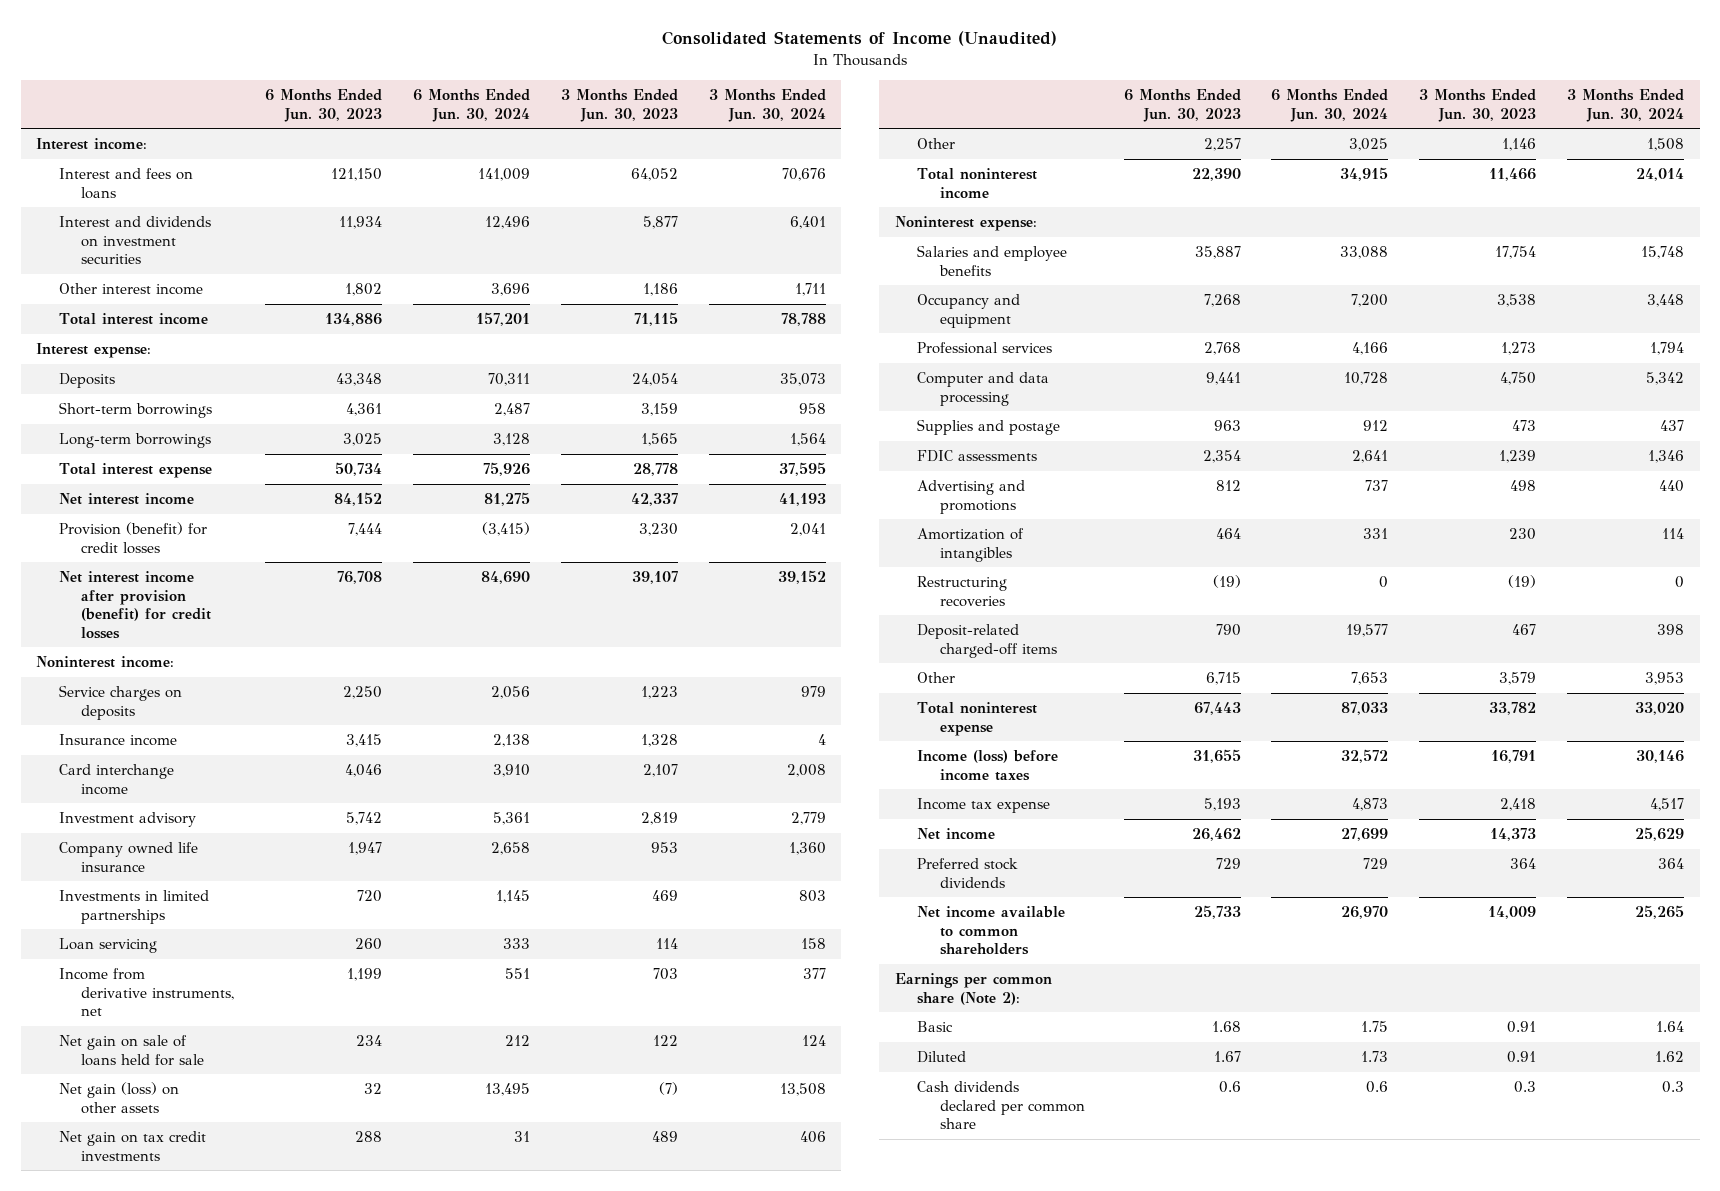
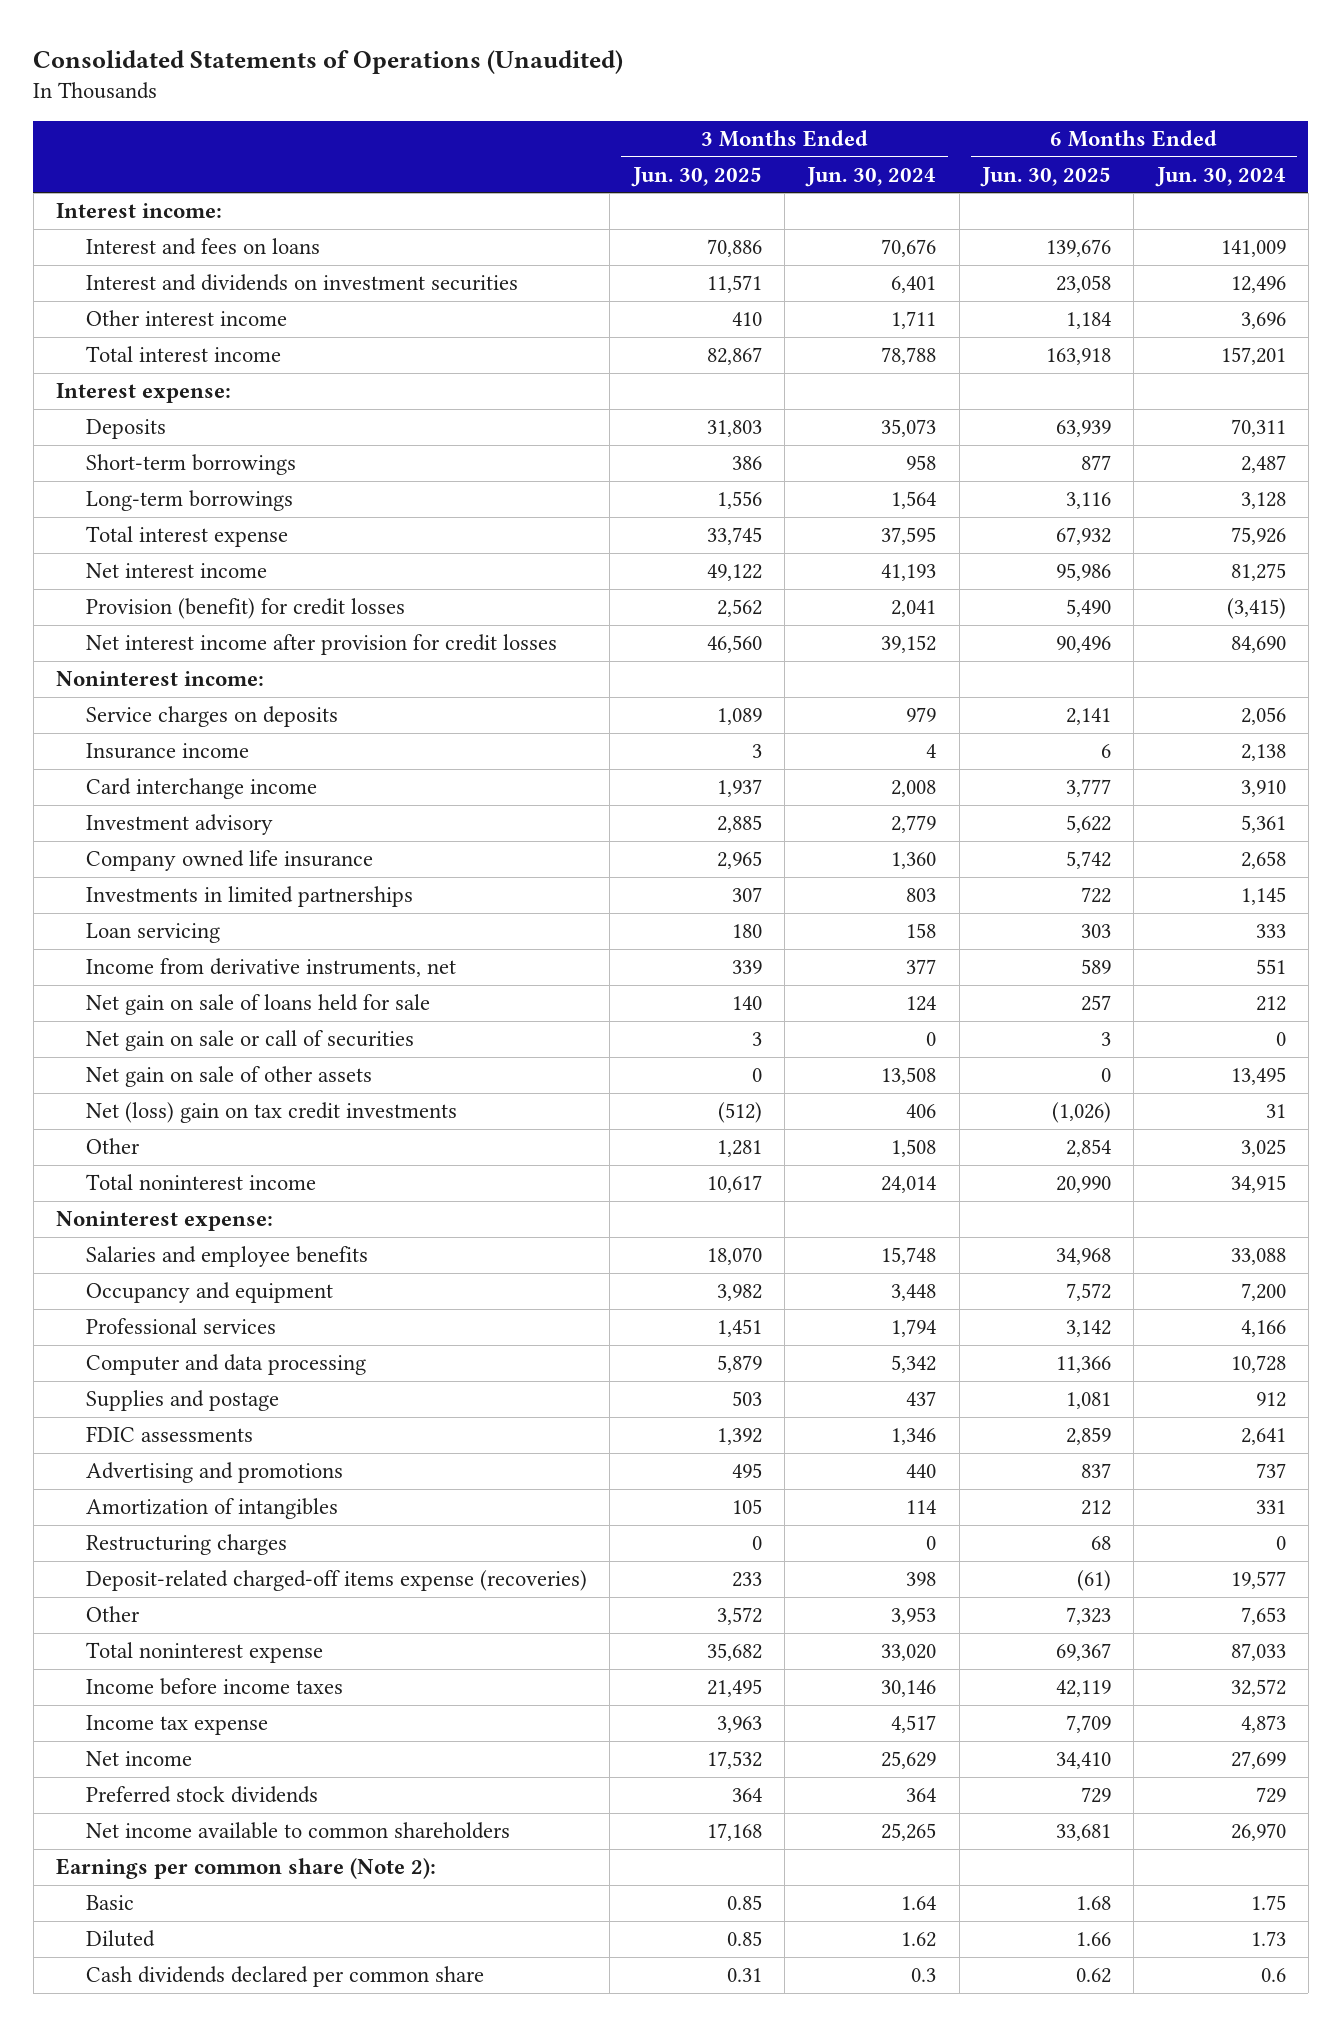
- Consolidated Statements of Income (Unaudited)
+ Consolidated Statements of Operations (Unaudited)
- | 6 Months Ended Jun. 30, 2023 | 6 Months Ended Jun. 30, 2024 | 3 Months Ended Jun. 30, 2023 | 3 Months Ended Jun. 30, 2024
+ | 3 Months Ended Jun. 30, 2025 | 3 Months Ended Jun. 30, 2024 | 6 Months Ended Jun. 30, 2025 | 6 Months Ended Jun. 30, 2024
- Net interest income after provision (benefit) for credit losses | 76,708 | 84,690 | 39,107 | 39,152
+ Net interest income after provision for credit losses | 46,560 | 39,152 | 90,496 | 84,690
- Net gain (loss) on other assets | 32 | 13,495 | (7) | 13,508
- Net gain on tax credit investments | 288 | 31 | 489 | 406
+ Net gain on sale or call of securities | 3 | 0 | 3 | 0
+ Net gain on sale of other assets | 0 | 13,508 | 0 | 13,495
+ Net (loss) gain on tax credit investments | (512) | 406 | (1,026) | 31
- Restructuring recoveries | (19) | 0 | (19) | 0
- Deposit-related charged-off items | 790 | 19,577 | 467 | 398
+ Restructuring charges | 0 | 0 | 68 | 0
+ Deposit-related charged-off items expense (recoveries) | 233 | 398 | (61) | 19,577
- Income (loss) before income taxes | 31,655 | 32,572 | 16,791 | 30,146
+ Income before income taxes | 21,495 | 30,146 | 42,119 | 32,572

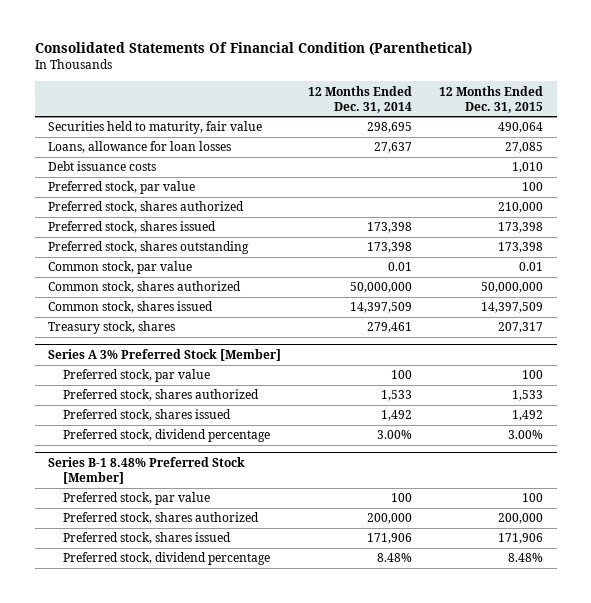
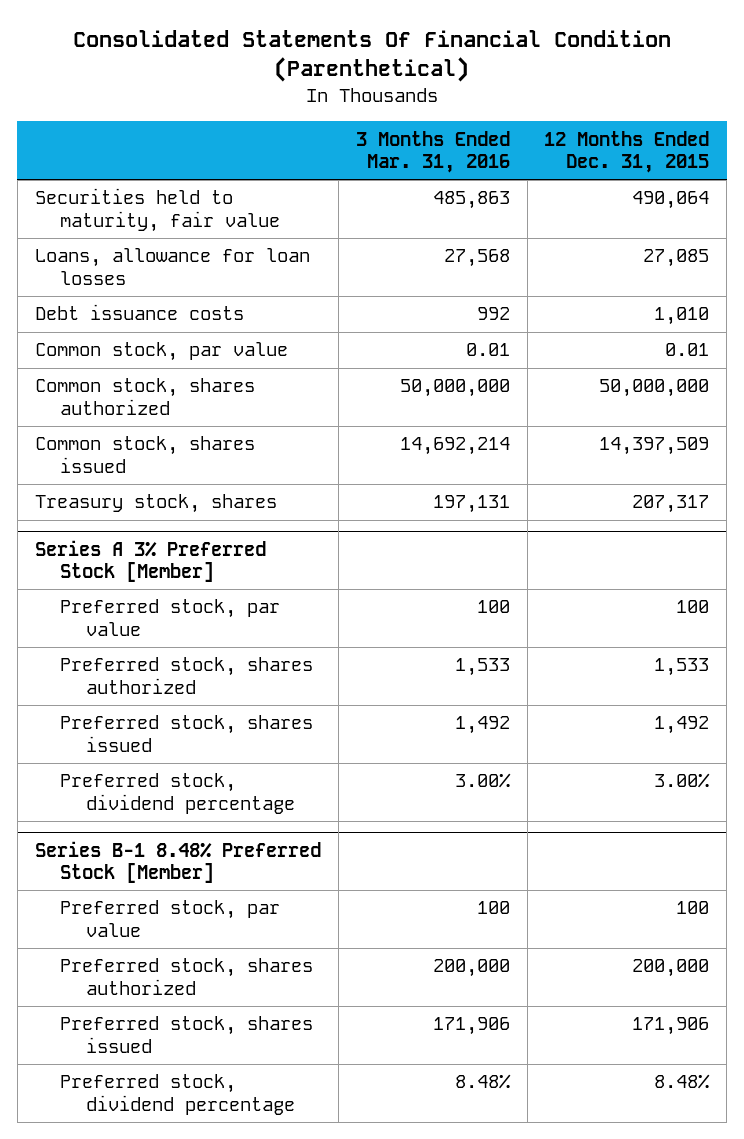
- | 12 Months Ended Dec. 31, 2014 | 12 Months Ended Dec. 31, 2015
+ | 3 Months Ended Mar. 31, 2016 | 12 Months Ended Dec. 31, 2015
- Preferred stock, par value | | 100
- Preferred stock, shares authorized | | 210,000
- Preferred stock, shares issued | 173,398 | 173,398
- Preferred stock, shares outstanding | 173,398 | 173,398

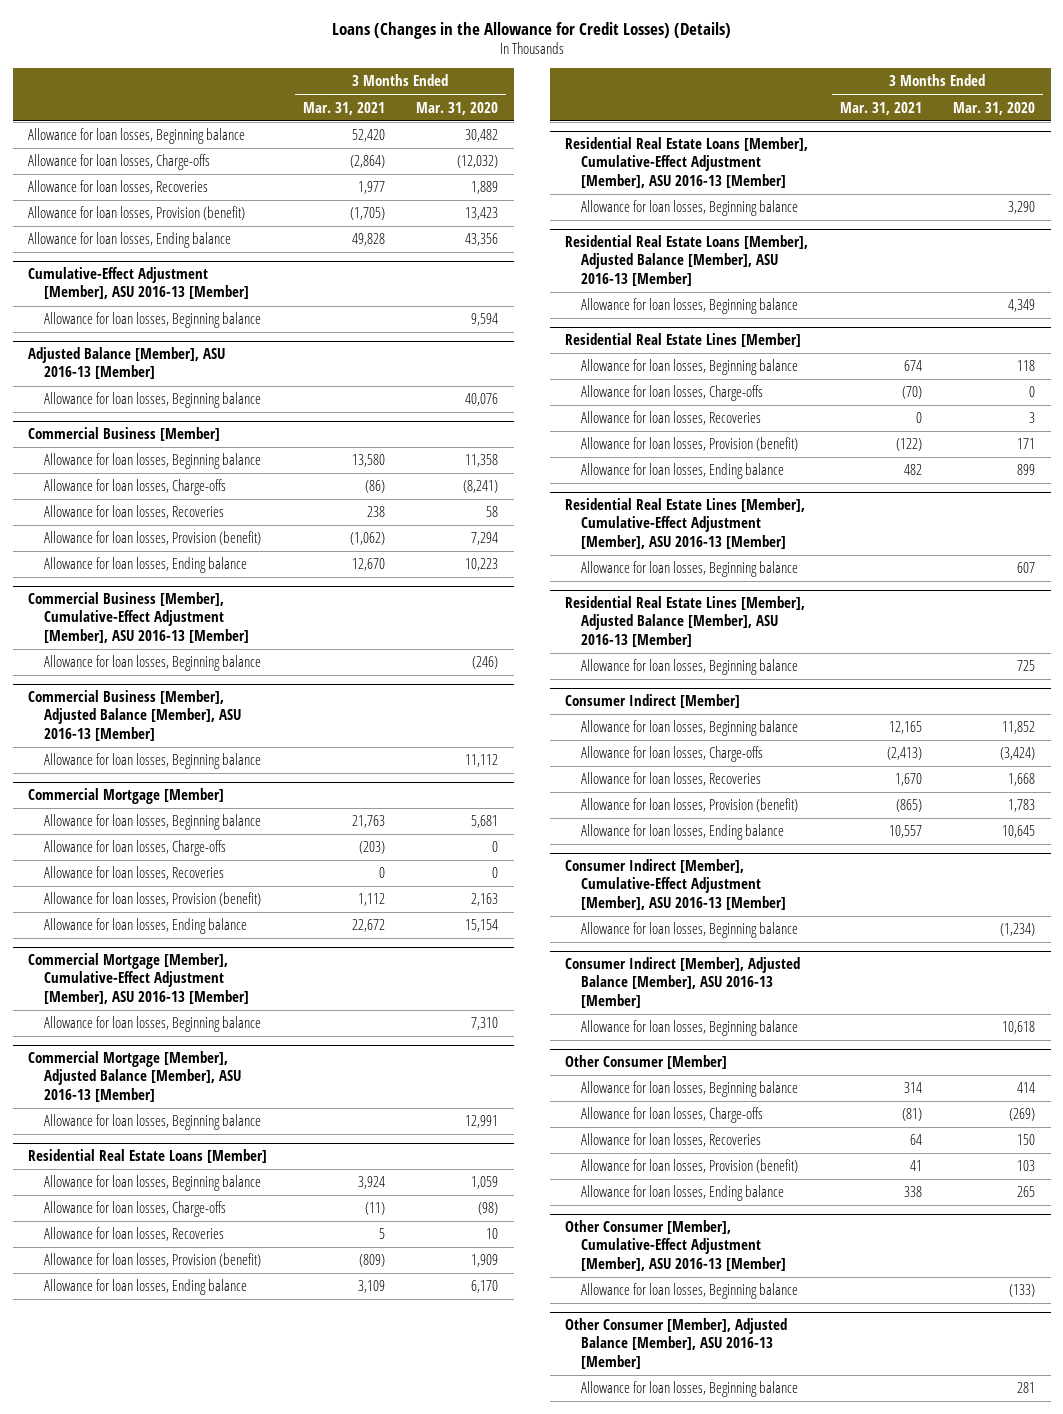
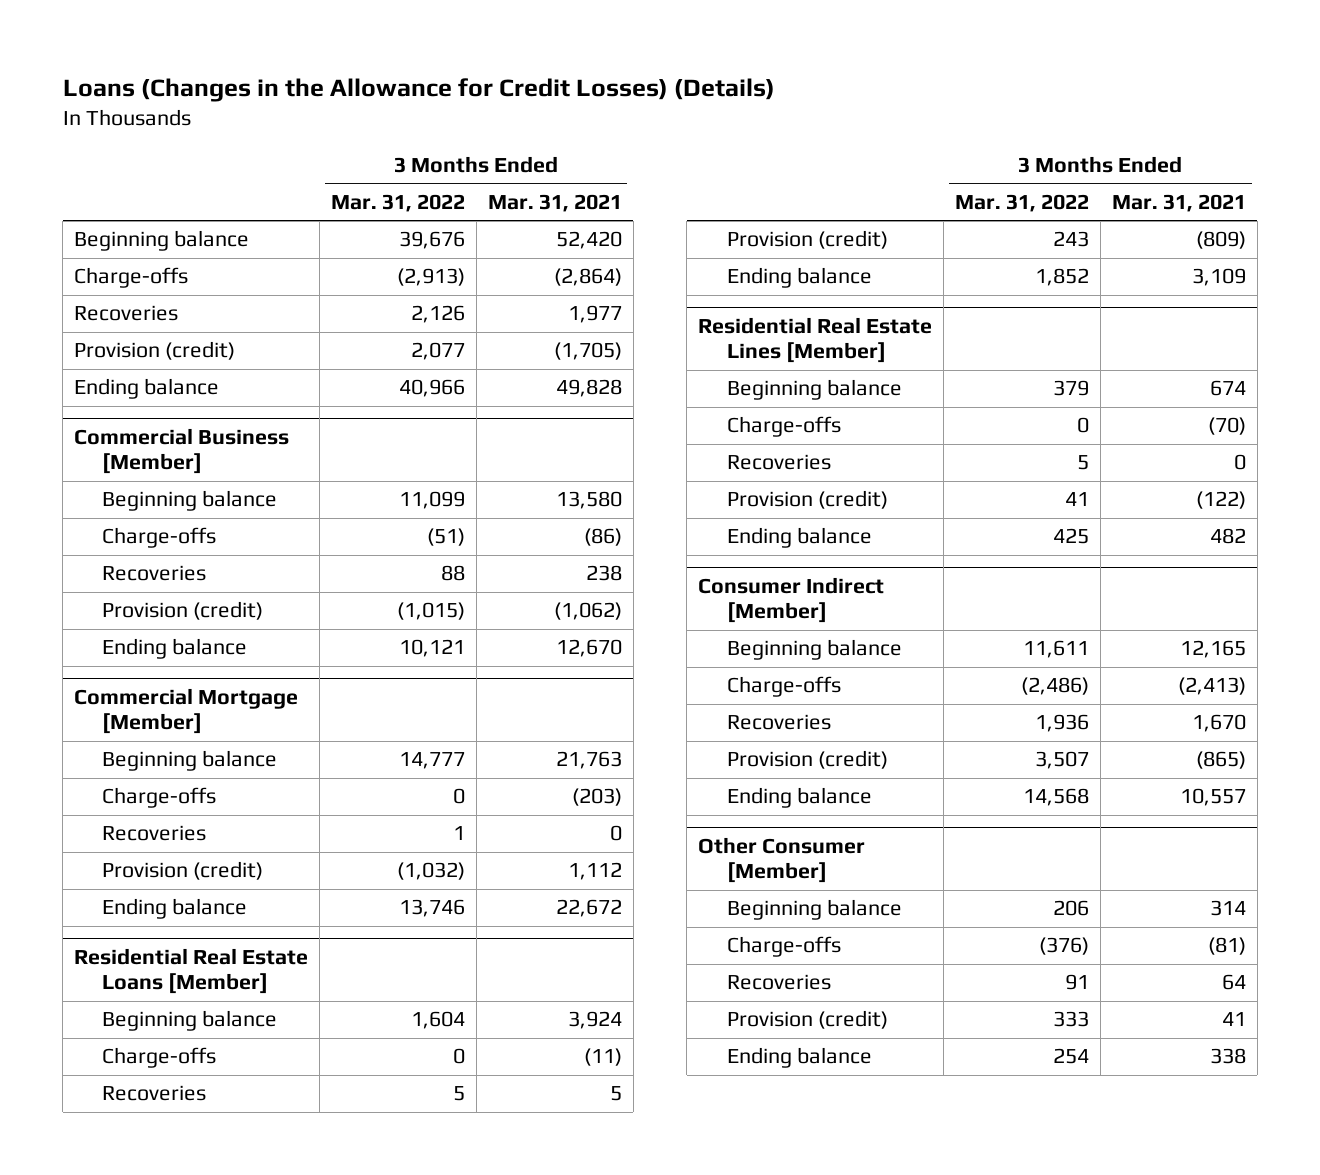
- | 3 Months Ended Mar. 31, 2021 | 3 Months Ended Mar. 31, 2020
+ | 3 Months Ended Mar. 31, 2022 | 3 Months Ended Mar. 31, 2021
- Allowance for loan losses, Beginning balance | 52,420 | 30,482
- Allowance for loan losses, Charge-offs | (2,864) | (12,032)
- Allowance for loan losses, Recoveries | 1,977 | 1,889
- Allowance for loan losses, Provision (benefit) | (1,705) | 13,423
- Allowance for loan losses, Ending balance | 49,828 | 43,356
- Cumulative-Effect Adjustment [Member], ASU 2016-13 [Member]
- Allowance for loan losses, Beginning balance | | 9,594
- Adjusted Balance [Member], ASU 2016-13 [Member]
- Allowance for loan losses, Beginning balance | | 40,076
+ Beginning balance | 39,676 | 52,420
+ Charge-offs | (2,913) | (2,864)
+ Recoveries | 2,126 | 1,977
+ Provision (credit) | 2,077 | (1,705)
+ Ending balance | 40,966 | 49,828
@ Commercial Business [Member]
- Allowance for loan losses, Beginning balance | 13,580 | 11,358
- Allowance for loan losses, Charge-offs | (86) | (8,241)
- Allowance for loan losses, Recoveries | 238 | 58
- Allowance for loan losses, Provision (benefit) | (1,062) | 7,294
- Allowance for loan losses, Ending balance | 12,670 | 10,223
- Commercial Business [Member], Cumulative-Effect Adjustment [Member], ASU 2016-13 [Member]
- Allowance for loan losses, Beginning balance | | (246)
- Commercial Business [Member], Adjusted Balance [Member], ASU 2016-13 [Member]
- Allowance for loan losses, Beginning balance | | 11,112
@ Commercial Business [Member]
+ Beginning balance | 11,099 | 13,580
+ Charge-offs | (51) | (86)
+ Recoveries | 88 | 238
+ Provision (credit) | (1,015) | (1,062)
+ Ending balance | 10,121 | 12,670
@ Commercial Mortgage [Member]
- Allowance for loan losses, Beginning balance | 21,763 | 5,681
- Allowance for loan losses, Charge-offs | (203) | 0
- Allowance for loan losses, Recoveries | 0 | 0
- Allowance for loan losses, Provision (benefit) | 1,112 | 2,163
- Allowance for loan losses, Ending balance | 22,672 | 15,154
- Commercial Mortgage [Member], Cumulative-Effect Adjustment [Member], ASU 2016-13 [Member]
- Allowance for loan losses, Beginning balance | | 7,310
- Commercial Mortgage [Member], Adjusted Balance [Member], ASU 2016-13 [Member]
- Allowance for loan losses, Beginning balance | | 12,991
@ Commercial Mortgage [Member]
+ Beginning balance | 14,777 | 21,763
+ Charge-offs | 0 | (203)
+ Recoveries | 1 | 0
+ Provision (credit) | (1,032) | 1,112
+ Ending balance | 13,746 | 22,672
@ Residential Real Estate Loans [Member]
- Allowance for loan losses, Beginning balance | 3,924 | 1,059
- Allowance for loan losses, Charge-offs | (11) | (98)
- Allowance for loan losses, Recoveries | 5 | 10
- Allowance for loan losses, Provision (benefit) | (809) | 1,909
- Allowance for loan losses, Ending balance | 3,109 | 6,170
- Residential Real Estate Loans [Member], Cumulative-Effect Adjustment [Member], ASU 2016-13 [Member]
- Allowance for loan losses, Beginning balance | | 3,290
- Residential Real Estate Loans [Member], Adjusted Balance [Member], ASU 2016-13 [Member]
- Allowance for loan losses, Beginning balance | | 4,349
@ Residential Real Estate Loans [Member]
+ Beginning balance | 1,604 | 3,924
+ Charge-offs | 0 | (11)
+ Recoveries | 5 | 5
+ Provision (credit) | 243 | (809)
+ Ending balance | 1,852 | 3,109
@ Residential Real Estate Lines [Member]
- Allowance for loan losses, Beginning balance | 674 | 118
- Allowance for loan losses, Charge-offs | (70) | 0
- Allowance for loan losses, Recoveries | 0 | 3
- Allowance for loan losses, Provision (benefit) | (122) | 171
- Allowance for loan losses, Ending balance | 482 | 899
- Residential Real Estate Lines [Member], Cumulative-Effect Adjustment [Member], ASU 2016-13 [Member]
- Allowance for loan losses, Beginning balance | | 607
- Residential Real Estate Lines [Member], Adjusted Balance [Member], ASU 2016-13 [Member]
- Allowance for loan losses, Beginning balance | | 725
@ Residential Real Estate Lines [Member]
+ Beginning balance | 379 | 674
+ Charge-offs | 0 | (70)
+ Recoveries | 5 | 0
+ Provision (credit) | 41 | (122)
+ Ending balance | 425 | 482
@ Consumer Indirect [Member]
- Allowance for loan losses, Beginning balance | 12,165 | 11,852
- Allowance for loan losses, Charge-offs | (2,413) | (3,424)
- Allowance for loan losses, Recoveries | 1,670 | 1,668
- Allowance for loan losses, Provision (benefit) | (865) | 1,783
- Allowance for loan losses, Ending balance | 10,557 | 10,645
- Consumer Indirect [Member], Cumulative-Effect Adjustment [Member], ASU 2016-13 [Member]
- Allowance for loan losses, Beginning balance | | (1,234)
- Consumer Indirect [Member], Adjusted Balance [Member], ASU 2016-13 [Member]
- Allowance for loan losses, Beginning balance | | 10,618
@ Consumer Indirect [Member]
+ Beginning balance | 11,611 | 12,165
+ Charge-offs | (2,486) | (2,413)
+ Recoveries | 1,936 | 1,670
+ Provision (credit) | 3,507 | (865)
+ Ending balance | 14,568 | 10,557
@ Other Consumer [Member]
- Allowance for loan losses, Beginning balance | 314 | 414
- Allowance for loan losses, Charge-offs | (81) | (269)
- Allowance for loan losses, Recoveries | 64 | 150
- Allowance for loan losses, Provision (benefit) | 41 | 103
- Allowance for loan losses, Ending balance | 338 | 265
- Other Consumer [Member], Cumulative-Effect Adjustment [Member], ASU 2016-13 [Member]
- Allowance for loan losses, Beginning balance | | (133)
- Other Consumer [Member], Adjusted Balance [Member], ASU 2016-13 [Member]
- Allowance for loan losses, Beginning balance | | 281
@ Other Consumer [Member]
+ Beginning balance | 206 | 314
+ Charge-offs | (376) | (81)
+ Recoveries | 91 | 64
+ Provision (credit) | 333 | 41
+ Ending balance | 254 | 338

